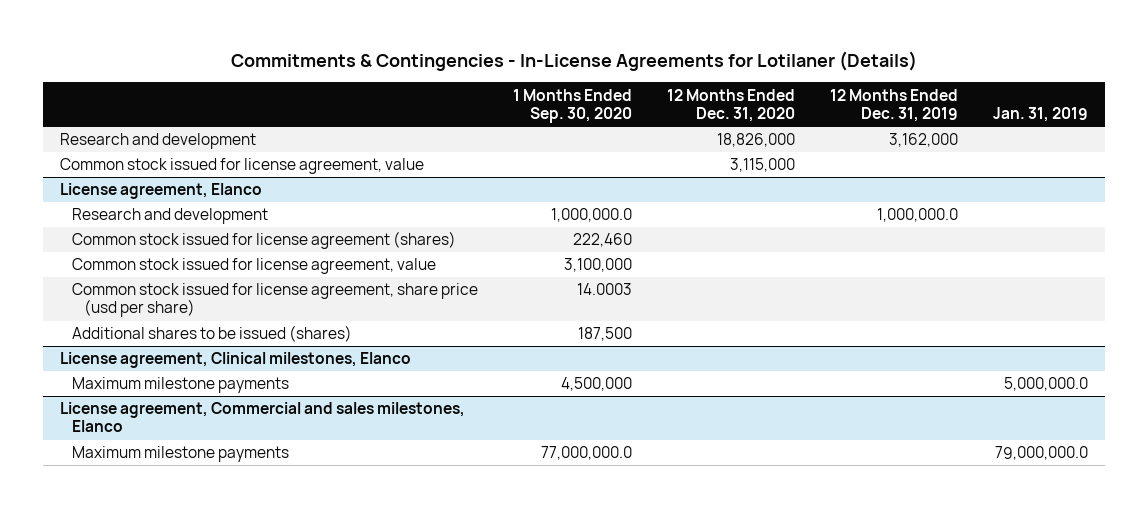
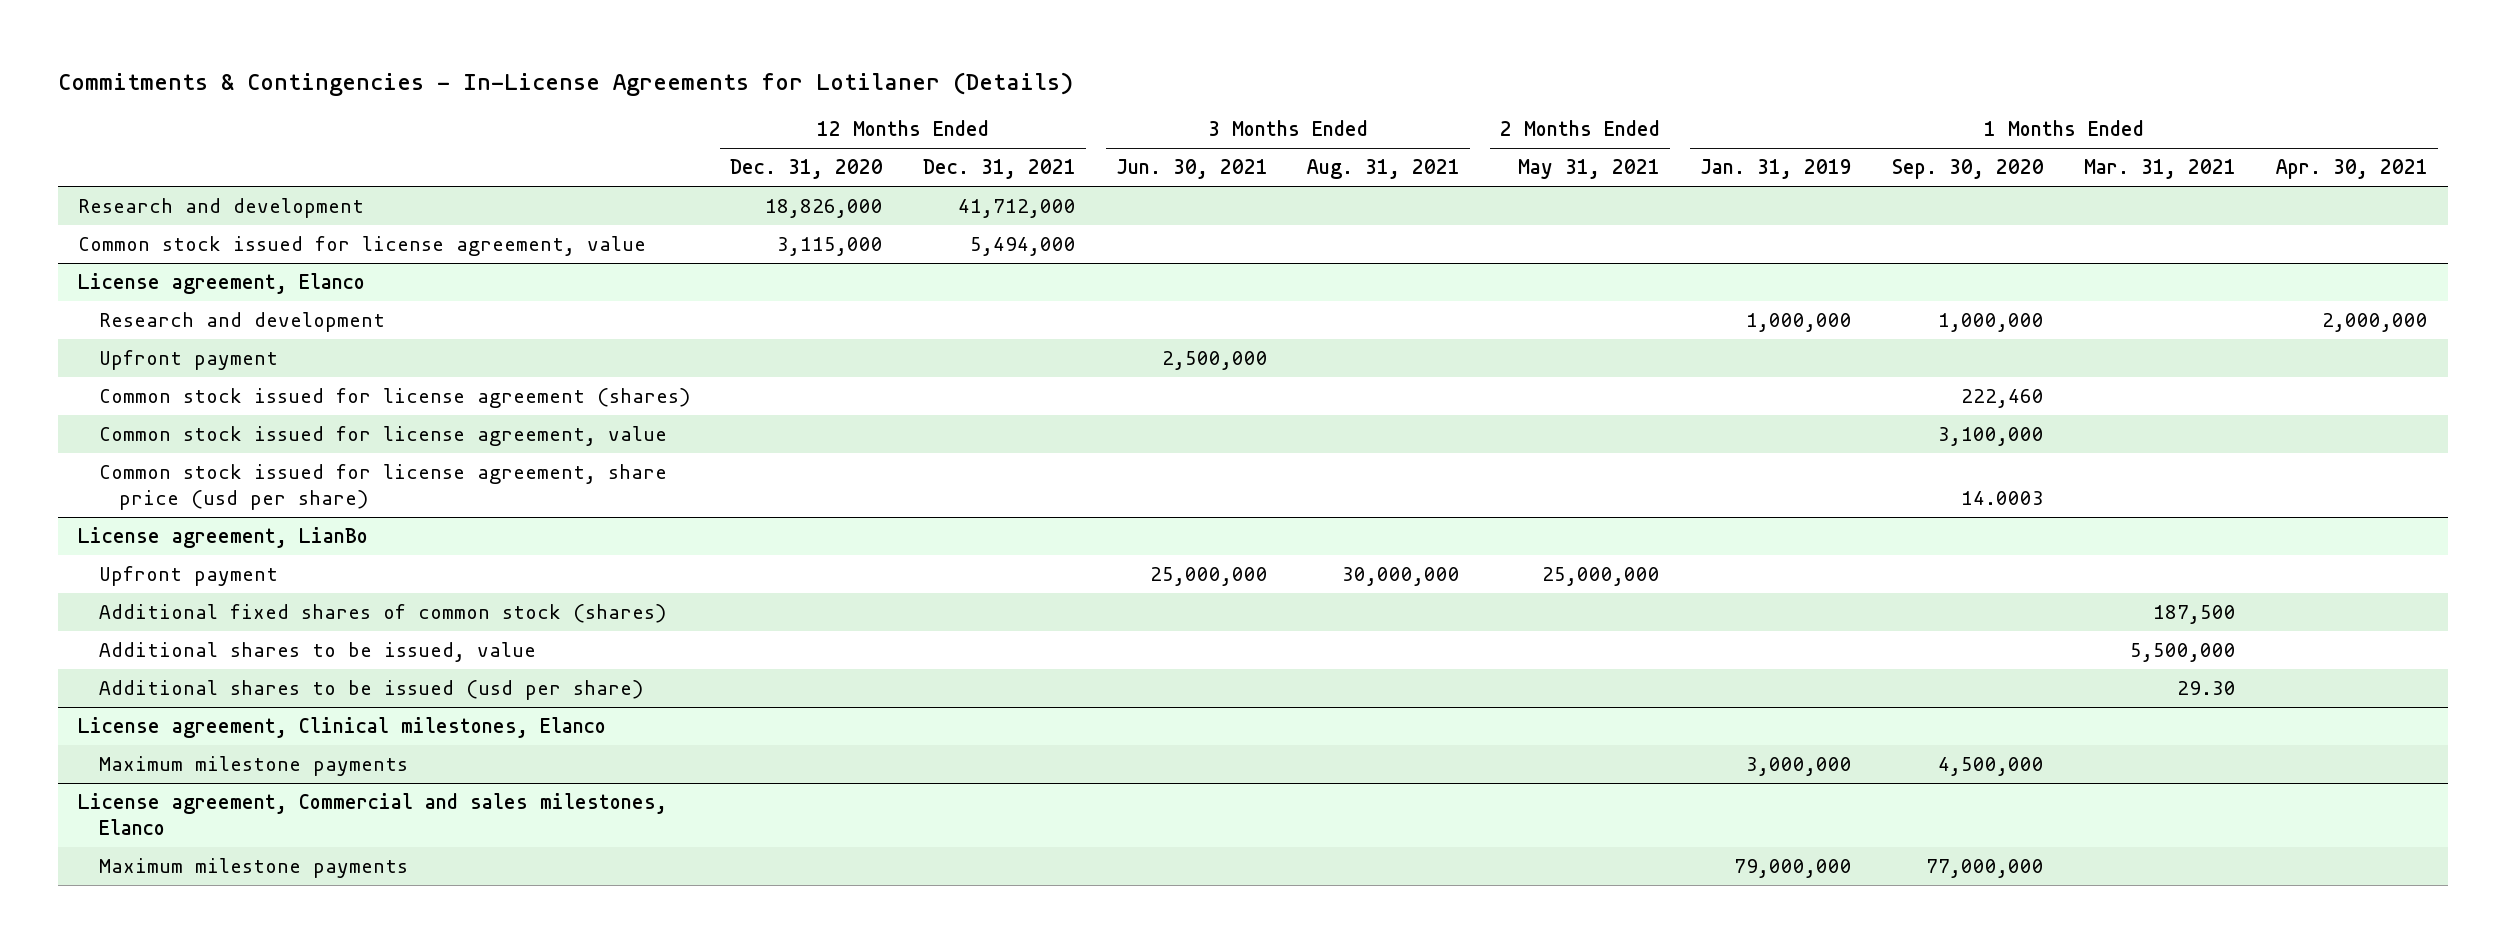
- | 1 Months Ended Sep. 30, 2020 | 12 Months Ended Dec. 31, 2020 | 12 Months Ended Dec. 31, 2019 | Jan. 31, 2019
+ | 12 Months Ended Dec. 31, 2020 | 12 Months Ended Dec. 31, 2021 | 3 Months Ended Jun. 30, 2021 | 3 Months Ended Aug. 31, 2021 | 2 Months Ended May 31, 2021 | 1 Months Ended Jan. 31, 2019 | 1 Months Ended Sep. 30, 2020 | 1 Months Ended Mar. 31, 2021 | 1 Months Ended Apr. 30, 2021
@ License agreement, Elanco
- Research and development | 1,000,000.0 | | 1,000,000.0 |
+ Research and development | | | | | | 1,000,000 | 1,000,000 | | 2,000,000
+ Upfront payment | | | 2,500,000 | | | | | |
- Additional shares to be issued (shares) | 187,500 | | |
+ License agreement, LianBo
+ Upfront payment | | | 25,000,000 | 30,000,000 | 25,000,000 | | | |
+ Additional fixed shares of common stock (shares) | | | | | | | | 187,500 |
+ Additional shares to be issued, value | | | | | | | | 5,500,000 |
+ Additional shares to be issued (usd per share) | | | | | | | | 29.30 |
@ License agreement, Commercial and sales milestones, Elanco
- Maximum milestone payments | 77,000,000.0 | | | 79,000,000.0
+ Maximum milestone payments | | | | | | 79,000,000 | 77,000,000 | |

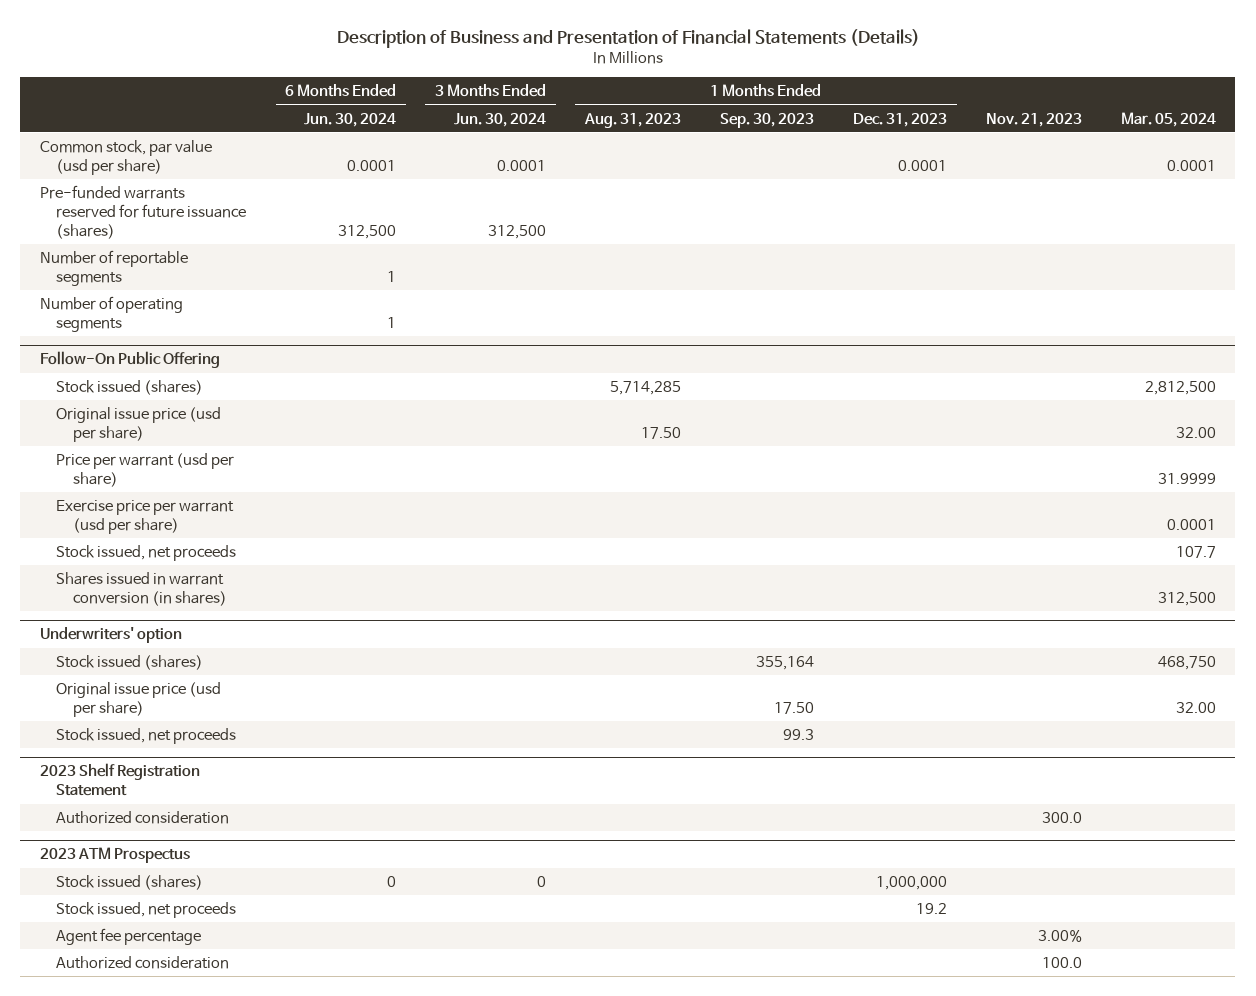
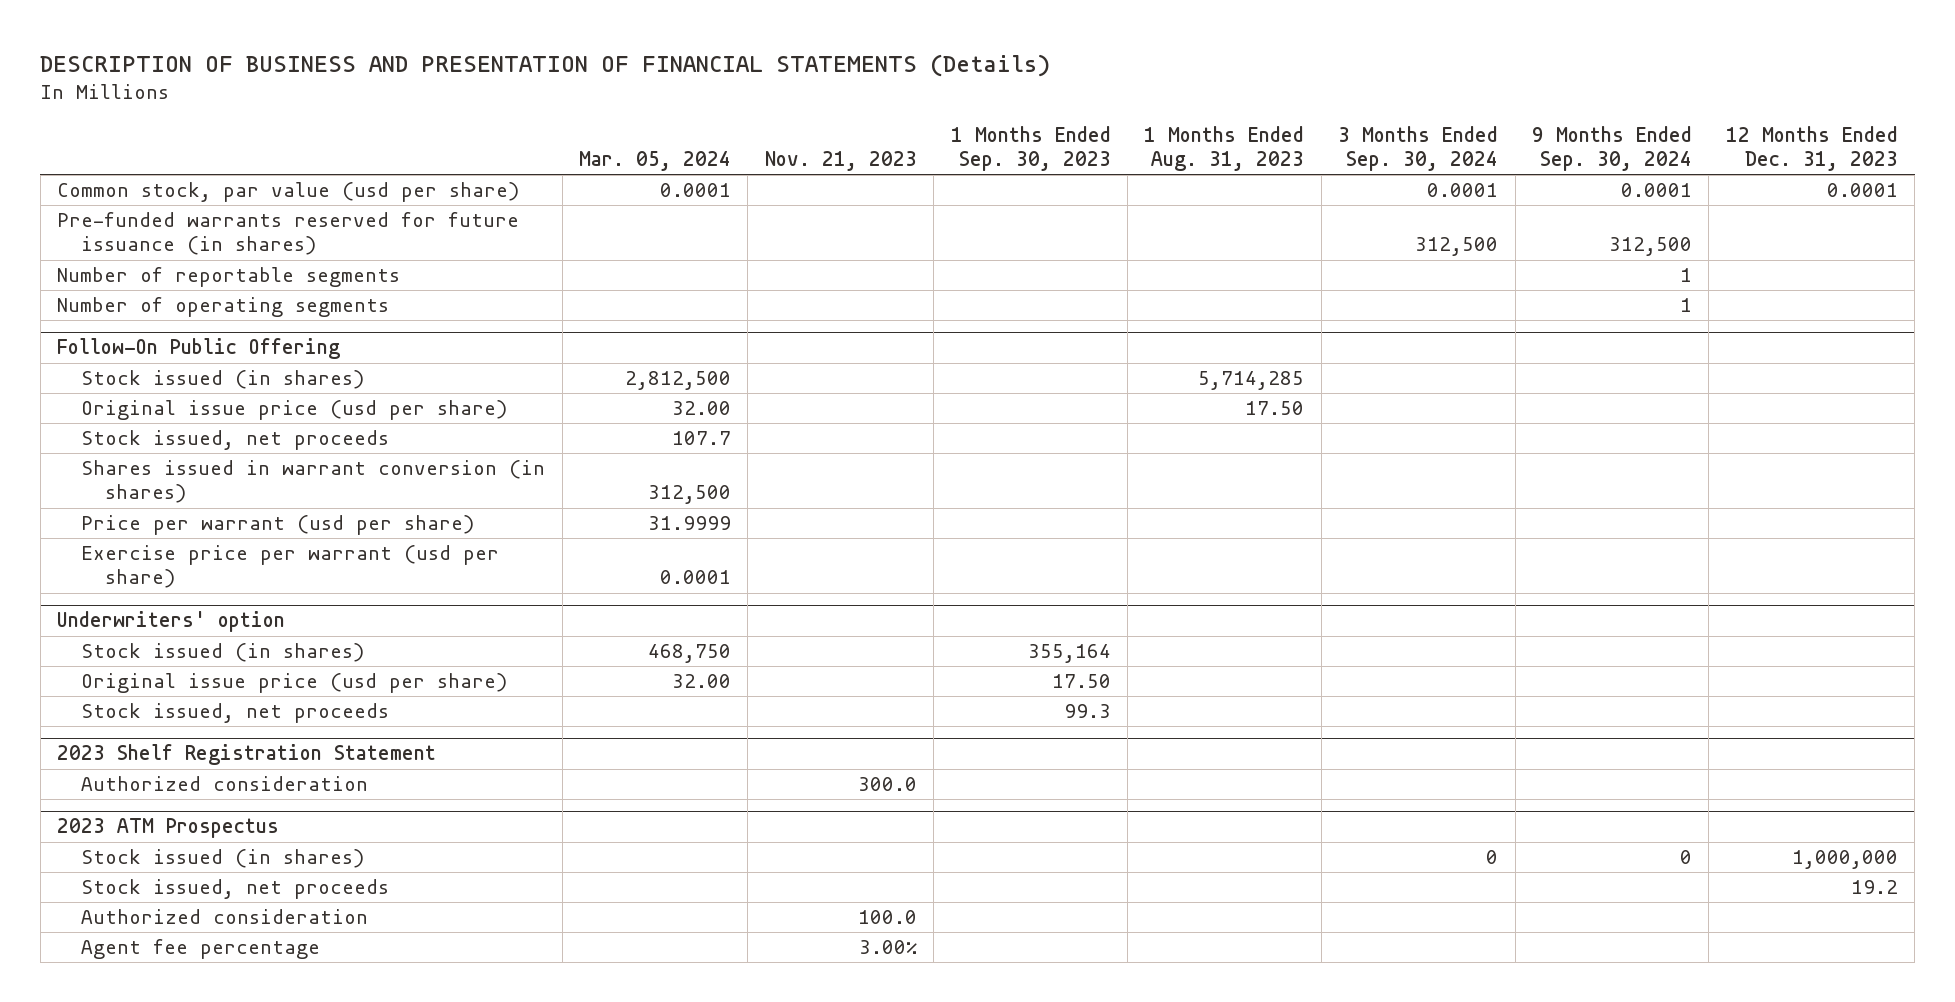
- Description of Business and Presentation of Financial Statements (Details)
+ DESCRIPTION OF BUSINESS AND PRESENTATION OF FINANCIAL STATEMENTS (Details)
- | 6 Months Ended Jun. 30, 2024 | 3 Months Ended Jun. 30, 2024 | 1 Months Ended Aug. 31, 2023 | 1 Months Ended Sep. 30, 2023 | 1 Months Ended Dec. 31, 2023 | Nov. 21, 2023 | Mar. 05, 2024
+ | Mar. 05, 2024 | Nov. 21, 2023 | 1 Months Ended Sep. 30, 2023 | 1 Months Ended Aug. 31, 2023 | 3 Months Ended Sep. 30, 2024 | 9 Months Ended Sep. 30, 2024 | 12 Months Ended Dec. 31, 2023
- Pre-funded warrants reserved for future issuance (shares) | 312,500 | 312,500 | | | | |
+ Pre-funded warrants reserved for future issuance (in shares) | | | | | 312,500 | 312,500 |
@ Follow-On Public Offering
- Stock issued (shares) | | | 5,714,285 | | | | 2,812,500
+ Stock issued (in shares) | 2,812,500 | | | 5,714,285 | | |
moved down: Price per warrant (usd per share) | 31.9999 | | | | | |
moved down: Exercise price per warrant (usd per share) | 0.0001 | | | | | |
@ Underwriters' option
- Stock issued (shares) | | | | 355,164 | | | 468,750
+ Stock issued (in shares) | 468,750 | | 355,164 | | | |
@ 2023 ATM Prospectus
- Stock issued (shares) | 0 | 0 | | | 1,000,000 | |
+ Stock issued (in shares) | | | | | 0 | 0 | 1,000,000
moved down: Agent fee percentage | | 3.00% | | | | |

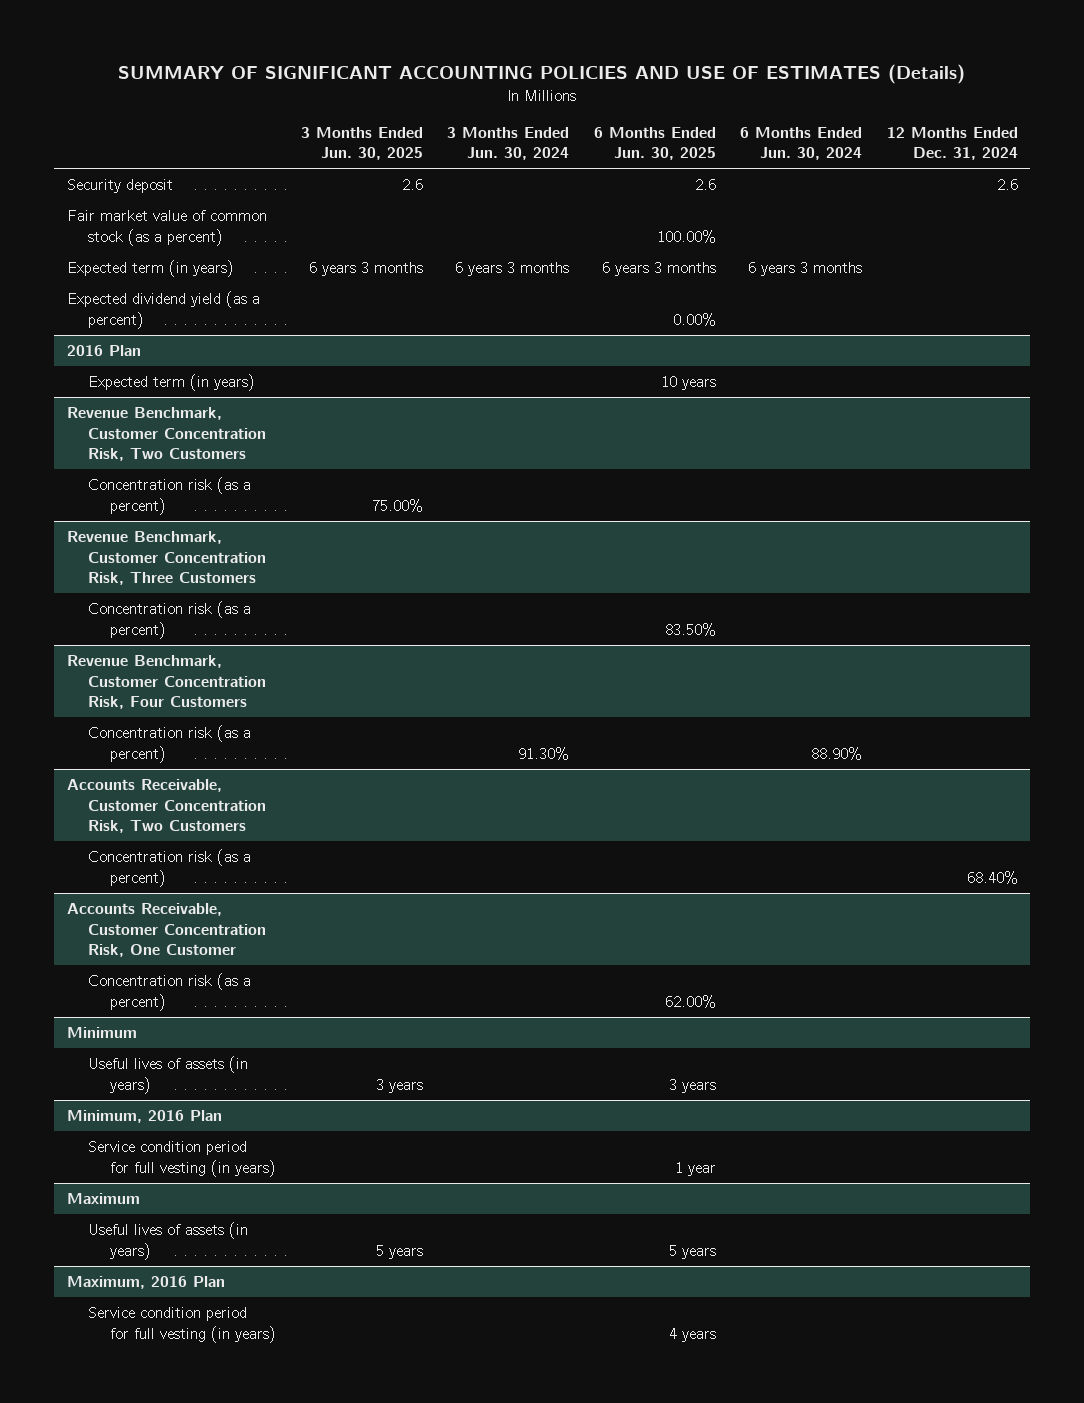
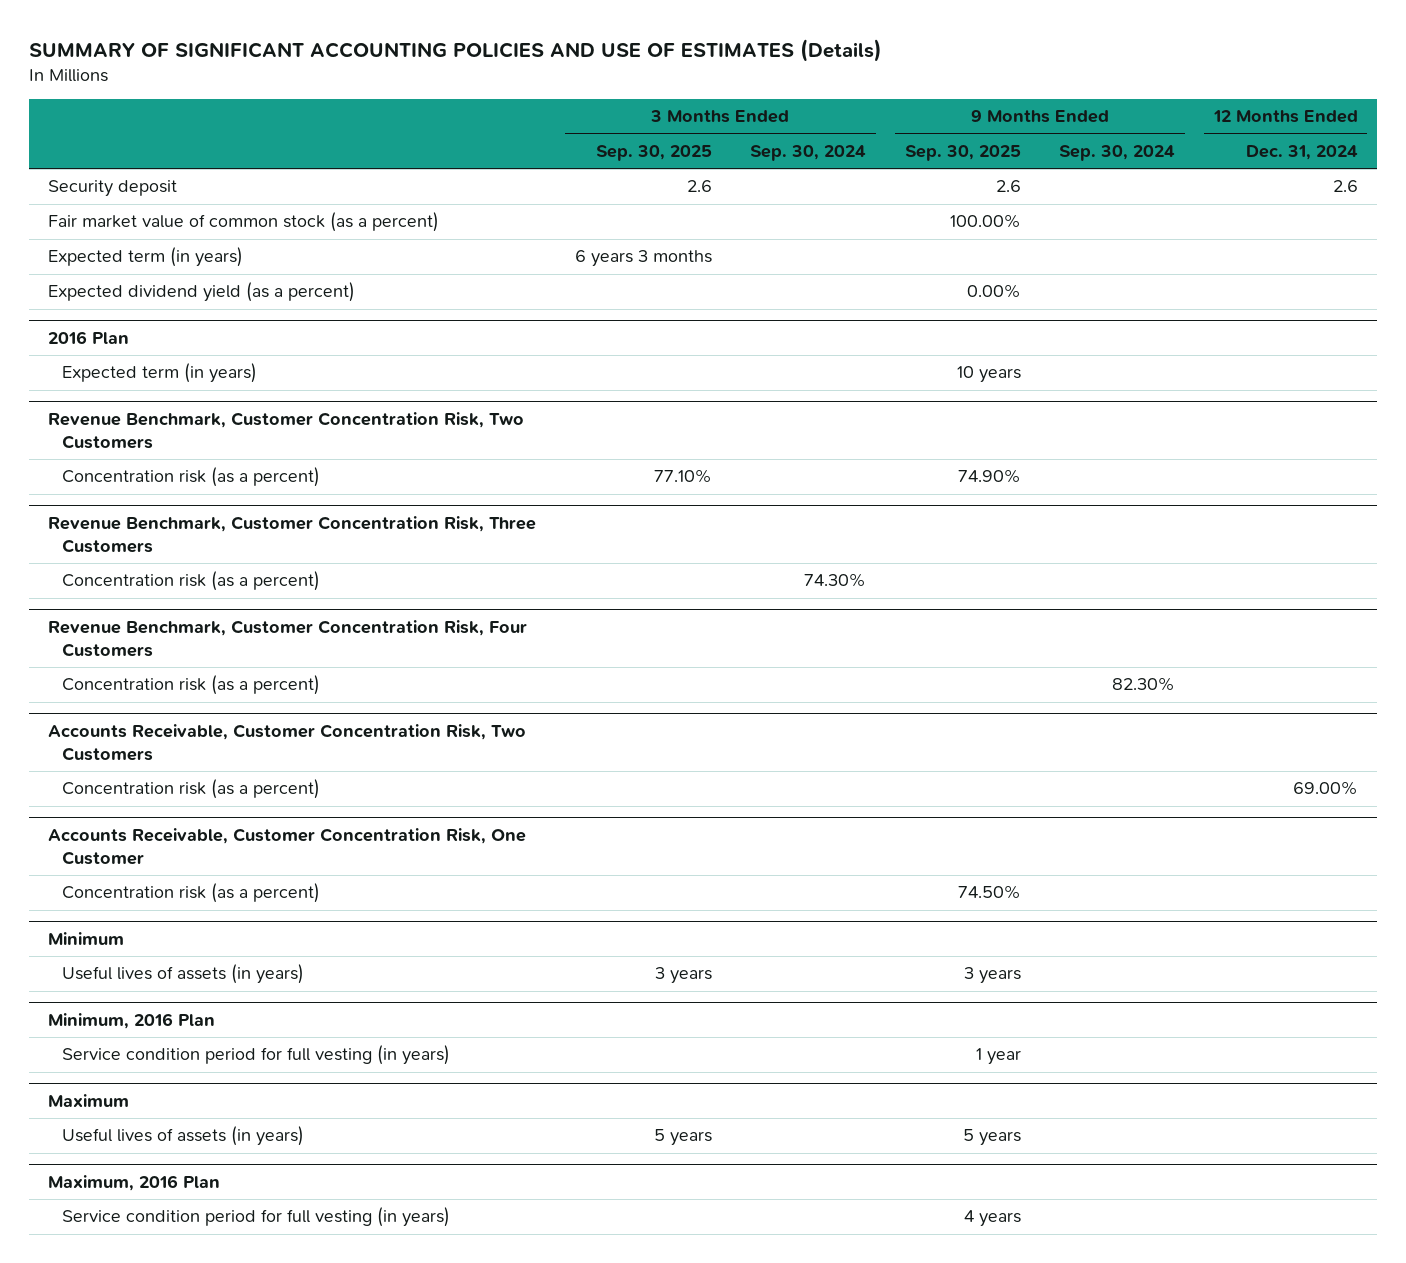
- | 3 Months Ended Jun. 30, 2025 | 3 Months Ended Jun. 30, 2024 | 6 Months Ended Jun. 30, 2025 | 6 Months Ended Jun. 30, 2024 | 12 Months Ended Dec. 31, 2024
+ | 3 Months Ended Sep. 30, 2025 | 3 Months Ended Sep. 30, 2024 | 9 Months Ended Sep. 30, 2025 | 9 Months Ended Sep. 30, 2024 | 12 Months Ended Dec. 31, 2024
@ Accounts Receivable, Customer Concentration Risk, Two Customers
- Concentration risk (as a percent) | | | | | 68.40%
+ Concentration risk (as a percent) | | | | | 69.00%

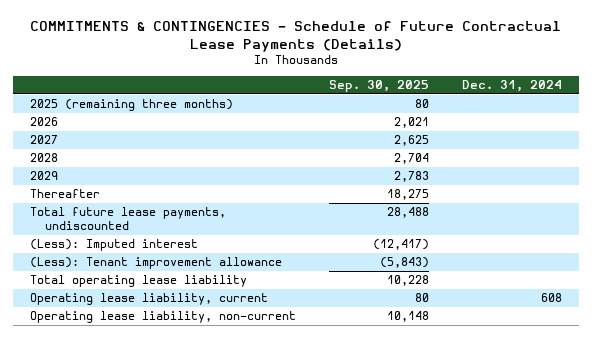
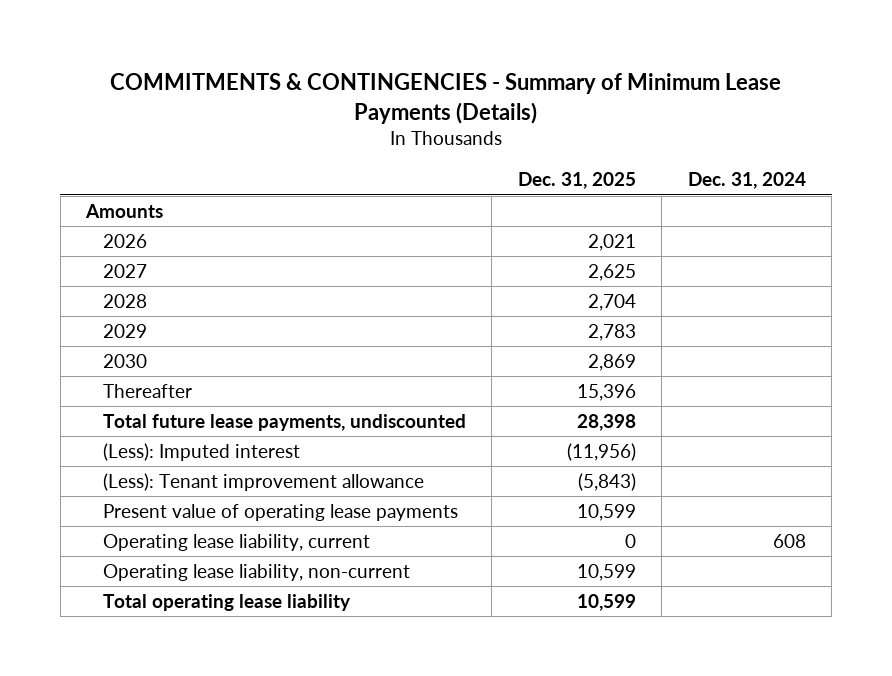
- COMMITMENTS & CONTINGENCIES - Schedule of Future Contractual Lease Payments (Details)
+ COMMITMENTS & CONTINGENCIES - Summary of Minimum Lease Payments (Details)
- | Sep. 30, 2025 | Dec. 31, 2024
+ | Dec. 31, 2025 | Dec. 31, 2024
- 2025 (remaining three months) | 80 |
+ Amounts
+ 2030 | 2,869 |
+ Present value of operating lease payments | 10,599 |
moved down: Total operating lease liability | 10,599 |

